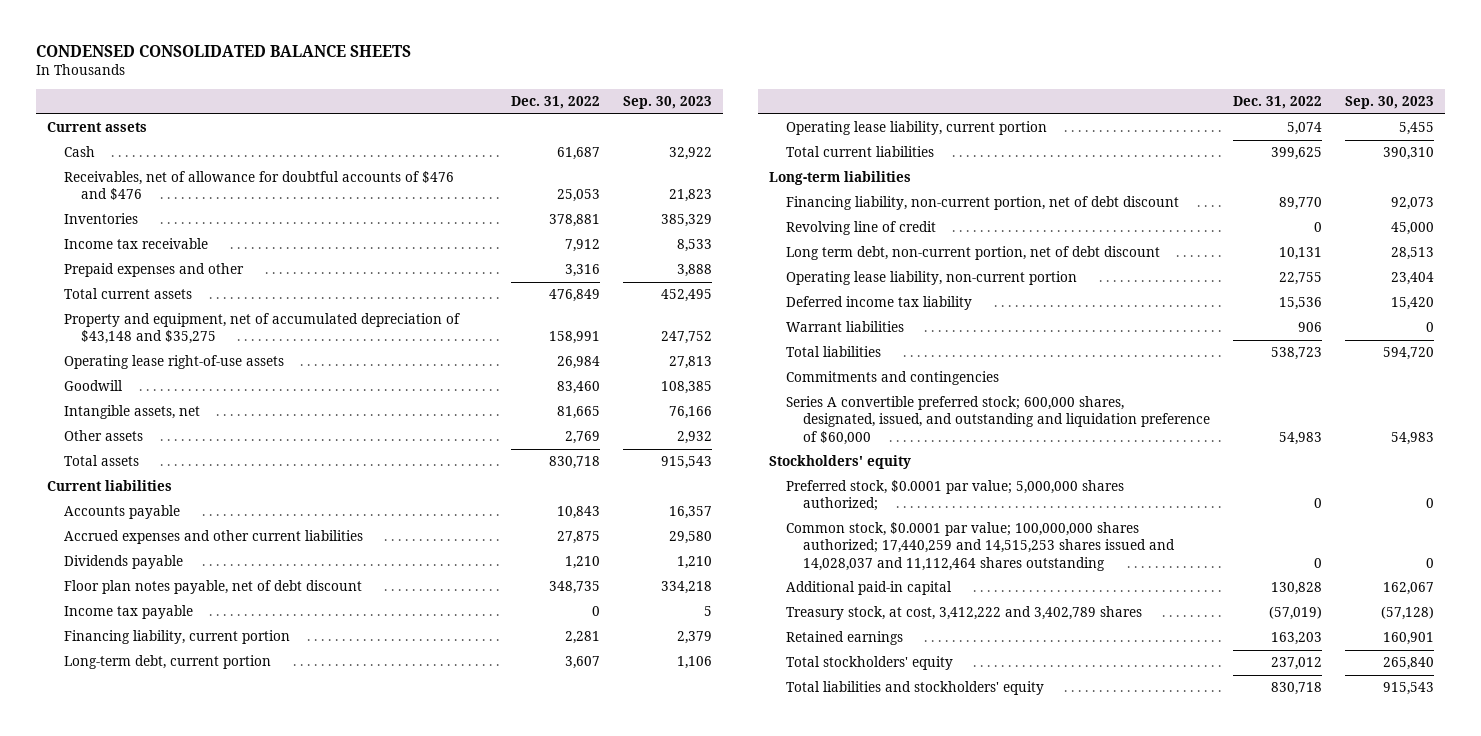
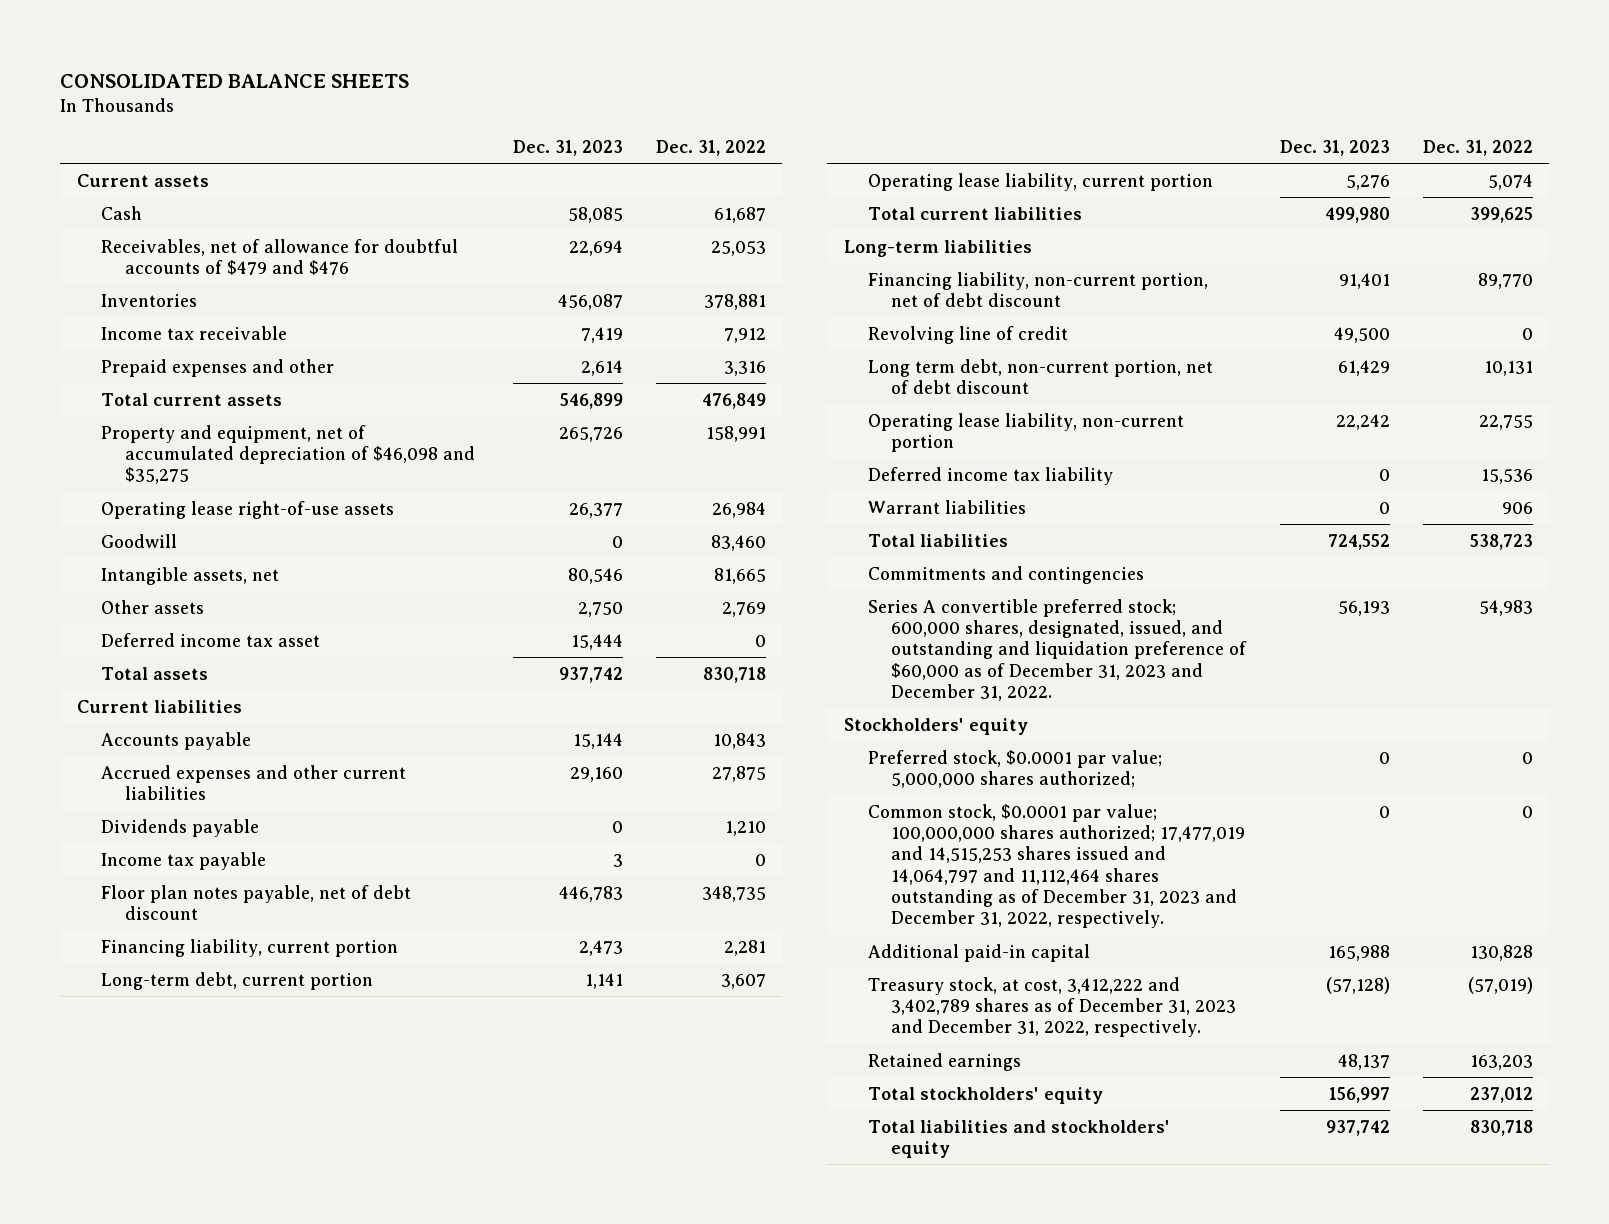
- CONDENSED CONSOLIDATED BALANCE SHEETS
+ CONSOLIDATED BALANCE SHEETS
- | Dec. 31, 2022 | Sep. 30, 2023
+ | Dec. 31, 2023 | Dec. 31, 2022
- Receivables, net of allowance for doubtful accounts of $476 and $476 | 25,053 | 21,823
+ Receivables, net of allowance for doubtful accounts of $479 and $476 | 22,694 | 25,053
- Property and equipment, net of accumulated depreciation of $43,148 and $35,275 | 158,991 | 247,752
+ Property and equipment, net of accumulated depreciation of $46,098 and $35,275 | 265,726 | 158,991
+ Deferred income tax asset | 15,444 | 0
moved down: Floor plan notes payable, net of debt discount | 446,783 | 348,735
- Series A convertible preferred stock; 600,000 shares, designated, issued, and outstanding and liquidation preference of $60,000 | 54,983 | 54,983
+ Series A convertible preferred stock; 600,000 shares, designated, issued, and outstanding and liquidation preference of $60,000 as of December 31, 2023 and December 31, 2022. | 56,193 | 54,983
- Common stock, $0.0001 par value; 100,000,000 shares authorized; 17,440,259 and 14,515,253 shares issued and 14,028,037 and 11,112,464 shares outstanding | 0 | 0
+ Common stock, $0.0001 par value; 100,000,000 shares authorized; 17,477,019 and 14,515,253 shares issued and 14,064,797 and 11,112,464 shares outstanding as of December 31, 2023 and December 31, 2022, respectively. | 0 | 0
- Treasury stock, at cost, 3,412,222 and 3,402,789 shares | (57,019) | (57,128)
+ Treasury stock, at cost, 3,412,222 and 3,402,789 shares as of December 31, 2023 and December 31, 2022, respectively. | (57,128) | (57,019)

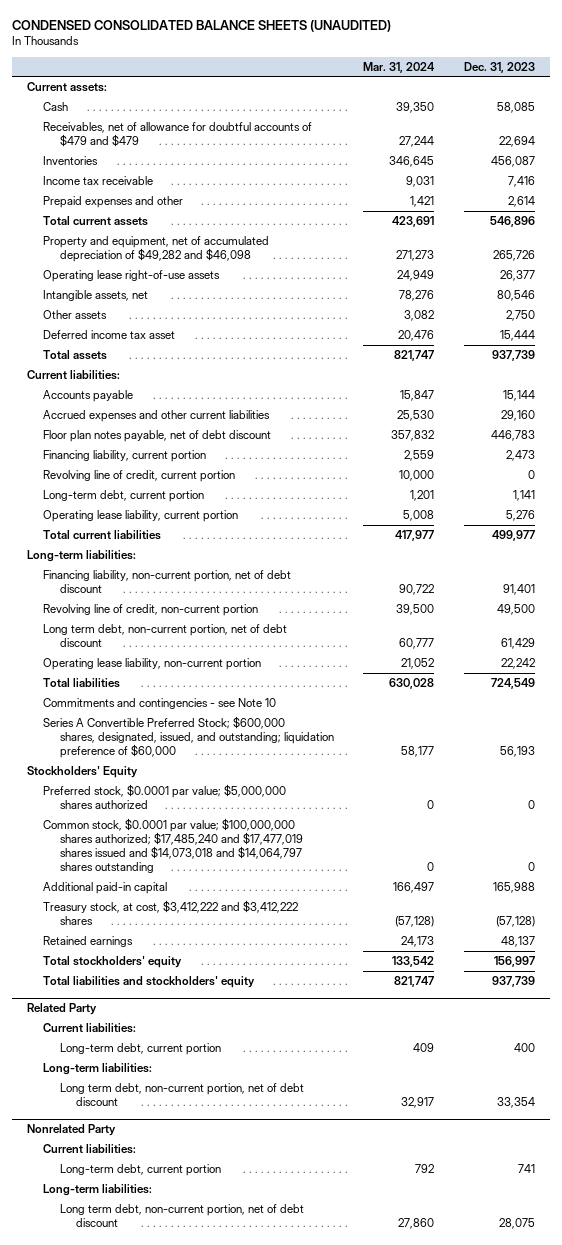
- CONSOLIDATED BALANCE SHEETS
+ CONDENSED CONSOLIDATED BALANCE SHEETS (UNAUDITED)
- | Dec. 31, 2023 | Dec. 31, 2022
+ | Mar. 31, 2024 | Dec. 31, 2023
- Current assets
+ Current assets:
- Receivables, net of allowance for doubtful accounts of $479 and $476 | 22,694 | 25,053
+ Receivables, net of allowance for doubtful accounts of $479 and $479 | 27,244 | 22,694
- Income tax receivable | 7,419 | 7,912
+ Income tax receivable | 9,031 | 7,416
- Total current assets | 546,899 | 476,849
- Property and equipment, net of accumulated depreciation of $46,098 and $35,275 | 265,726 | 158,991
+ Total current assets | 423,691 | 546,896
+ Property and equipment, net of accumulated depreciation of $49,282 and $46,098 | 271,273 | 265,726
- Goodwill | 0 | 83,460
- Total assets | 937,742 | 830,718
- Current liabilities
+ Total assets | 821,747 | 937,739
+ Current liabilities:
- Dividends payable | 0 | 1,210
- Income tax payable | 3 | 0
+ Revolving line of credit, current portion | 10,000 | 0
- Total current liabilities | 499,980 | 399,625
- Long-term liabilities
+ Total current liabilities | 417,977 | 499,977
+ Long-term liabilities:
- Revolving line of credit | 49,500 | 0
+ Revolving line of credit, non-current portion | 39,500 | 49,500
- Deferred income tax liability | 0 | 15,536
- Warrant liabilities | 0 | 906
- Total liabilities | 724,552 | 538,723
- Commitments and contingencies
- Series A convertible preferred stock; 600,000 shares, designated, issued, and outstanding and liquidation preference of $60,000 as of December 31, 2023 and December 31, 2022. | 56,193 | 54,983
- Stockholders' equity
- Preferred stock, $0.0001 par value; 5,000,000 shares authorized; | 0 | 0
- Common stock, $0.0001 par value; 100,000,000 shares authorized; 17,477,019 and 14,515,253 shares issued and 14,064,797 and 11,112,464 shares outstanding as of December 31, 2023 and December 31, 2022, respectively. | 0 | 0
+ Total liabilities | 630,028 | 724,549
+ Commitments and contingencies - see Note 10
+ Series A Convertible Preferred Stock; $600,000 shares, designated, issued, and outstanding; liquidation preference of $60,000 | 58,177 | 56,193
+ Stockholders' Equity
+ Preferred stock, $0.0001 par value; $5,000,000 shares authorized | 0 | 0
+ Common stock, $0.0001 par value; $100,000,000 shares authorized; $17,485,240 and $17,477,019 shares issued and $14,073,018 and $14,064,797 shares outstanding | 0 | 0
- Treasury stock, at cost, 3,412,222 and 3,402,789 shares as of December 31, 2023 and December 31, 2022, respectively. | (57,128) | (57,019)
+ Treasury stock, at cost, $3,412,222 and $3,412,222 shares | (57,128) | (57,128)
- Total liabilities and stockholders' equity | 937,742 | 830,718
+ Total liabilities and stockholders' equity | 821,747 | 937,739
+ Related Party
+ Current liabilities:
+ Long-term debt, current portion | 409 | 400
+ Long-term liabilities:
+ Long term debt, non-current portion, net of debt discount | 32,917 | 33,354
+ Nonrelated Party
+ Current liabilities:
+ Long-term debt, current portion | 792 | 741
+ Long-term liabilities:
+ Long term debt, non-current portion, net of debt discount | 27,860 | 28,075

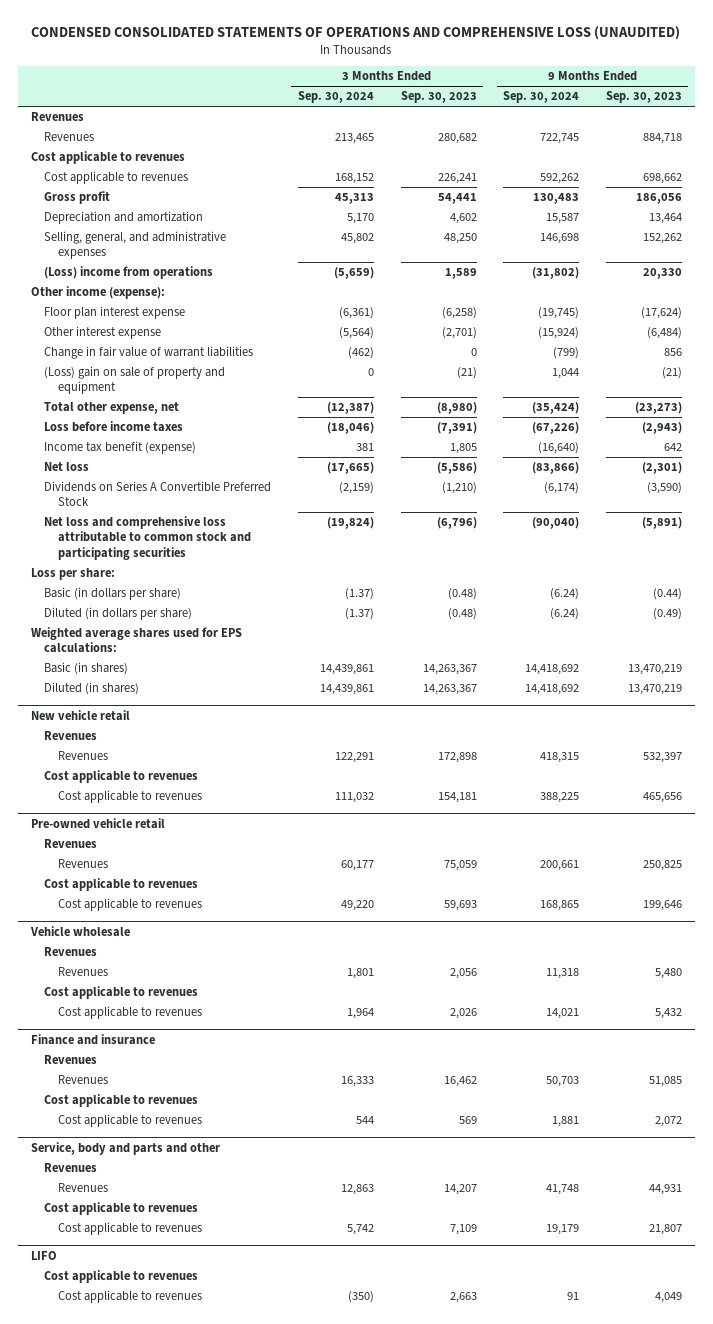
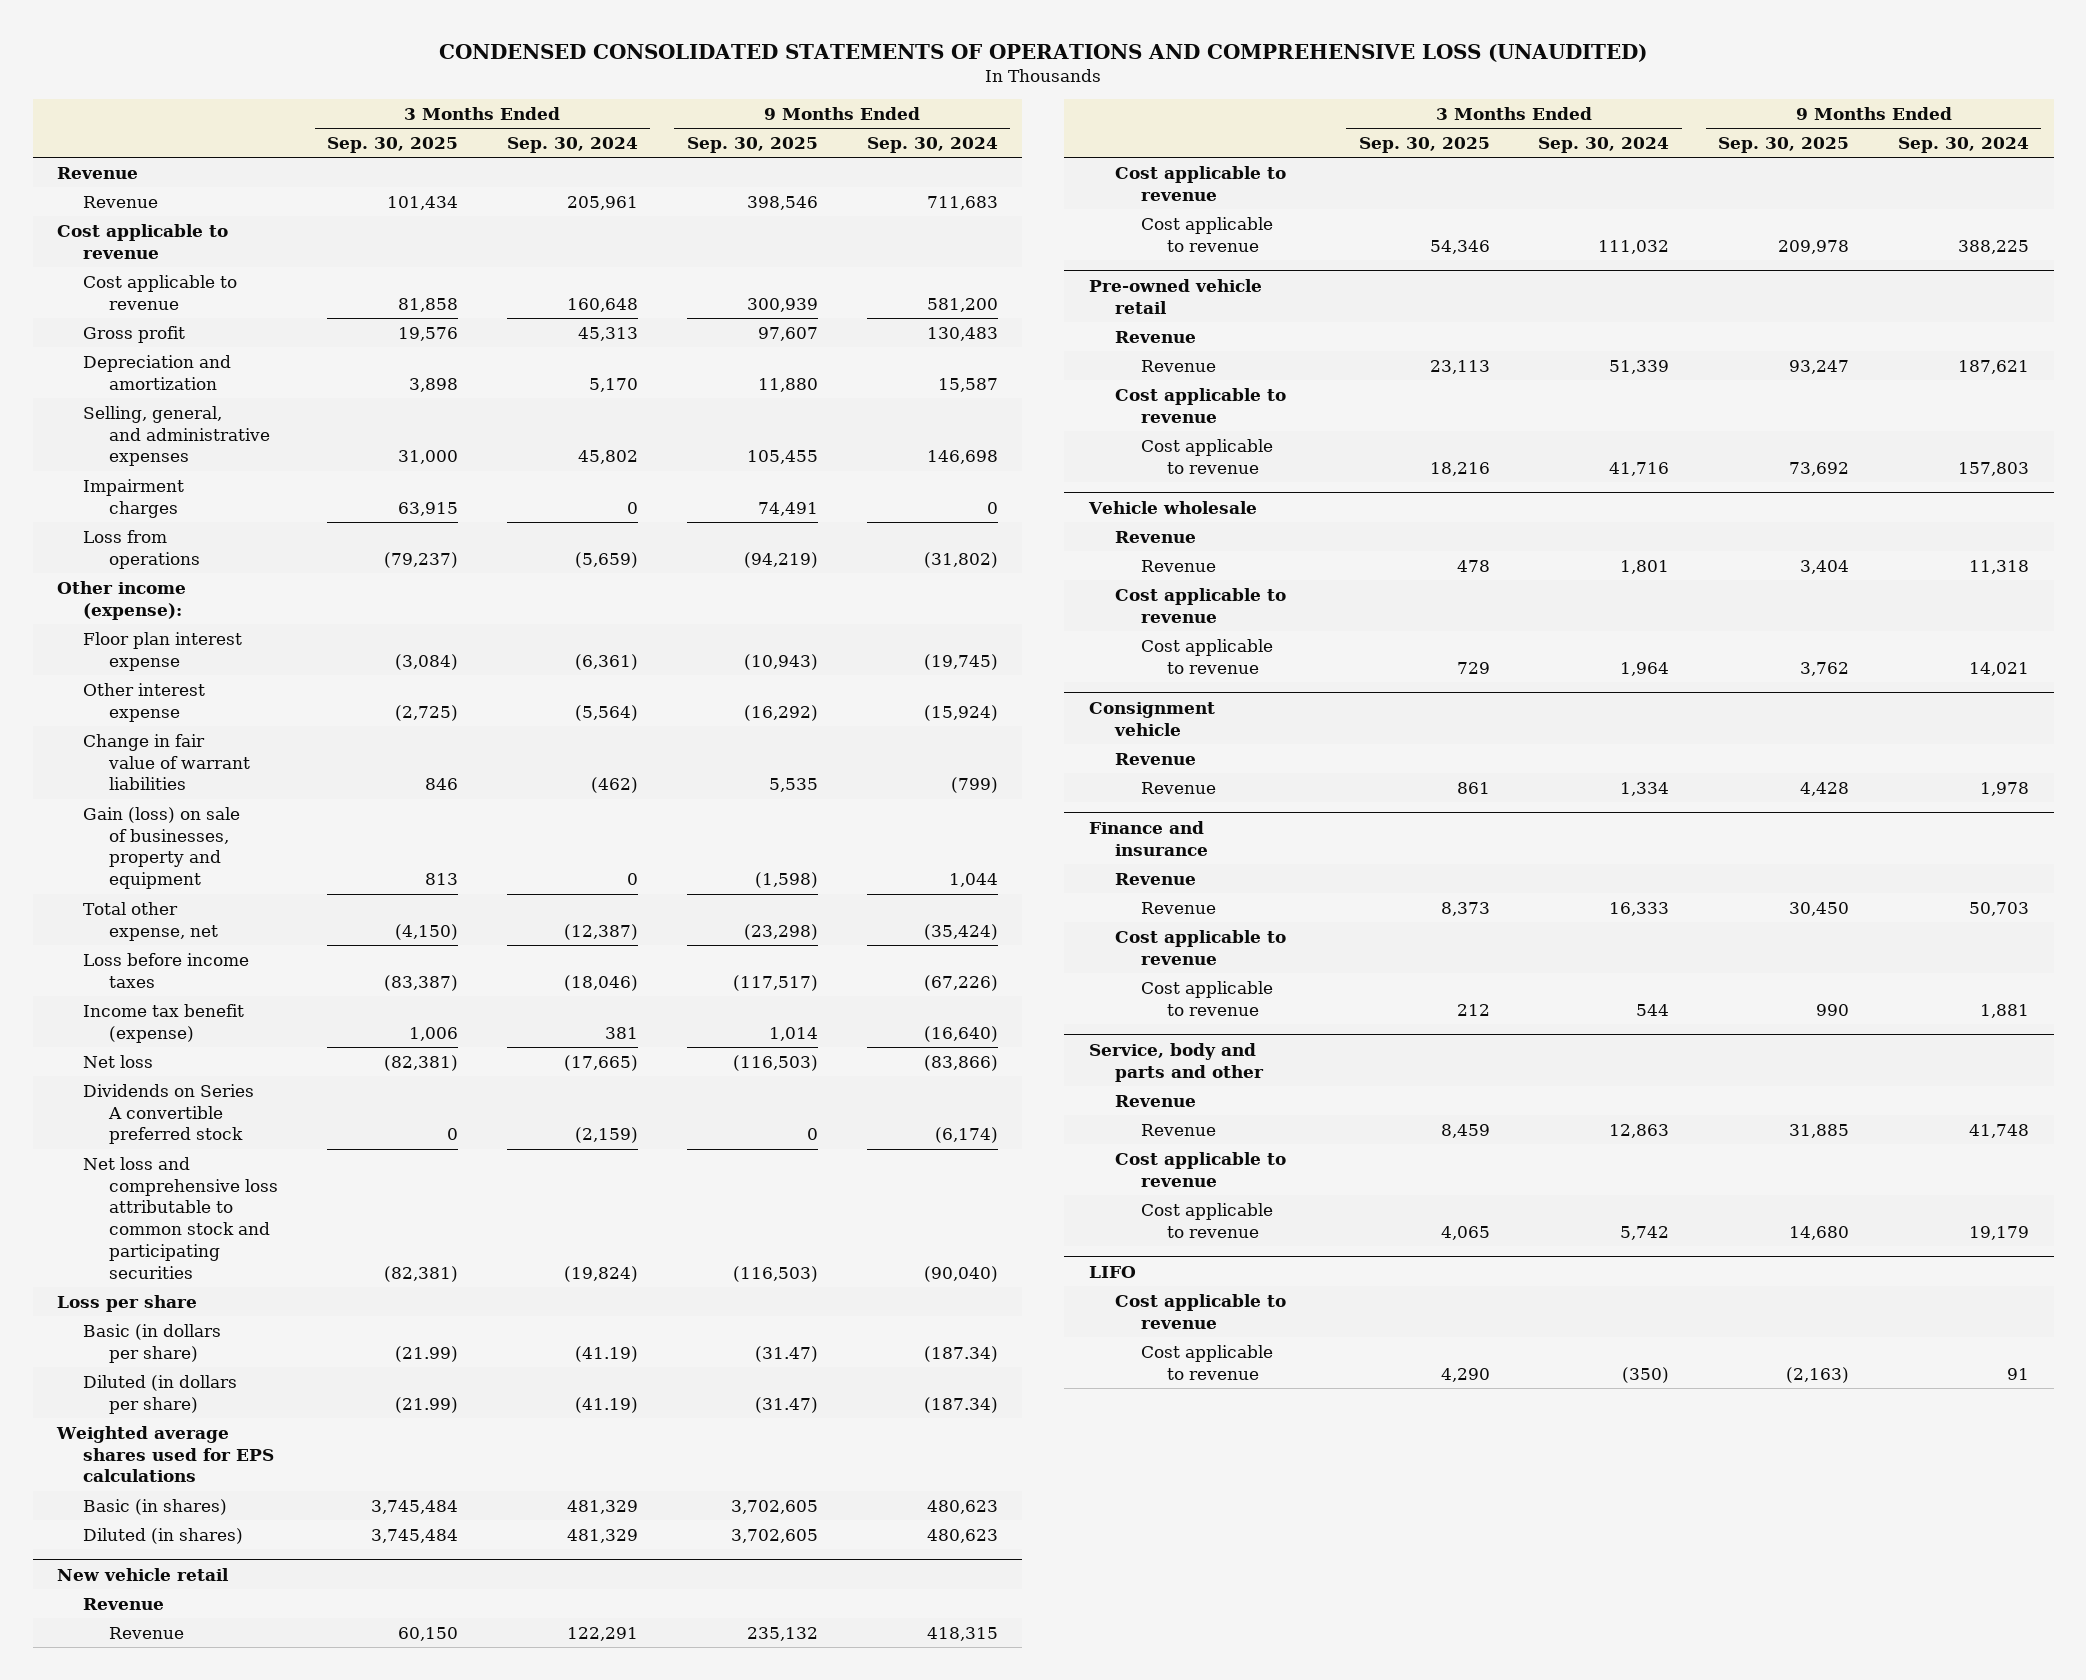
- | 3 Months Ended Sep. 30, 2024 | 3 Months Ended Sep. 30, 2023 | 9 Months Ended Sep. 30, 2024 | 9 Months Ended Sep. 30, 2023
+ | 3 Months Ended Sep. 30, 2025 | 3 Months Ended Sep. 30, 2024 | 9 Months Ended Sep. 30, 2025 | 9 Months Ended Sep. 30, 2024
- Revenues
- Revenues | 213,465 | 280,682 | 722,745 | 884,718
- Cost applicable to revenues
- Cost applicable to revenues | 168,152 | 226,241 | 592,262 | 698,662
+ Revenue
+ Revenue | 101,434 | 205,961 | 398,546 | 711,683
+ Cost applicable to revenue
+ Cost applicable to revenue | 81,858 | 160,648 | 300,939 | 581,200
- (Loss) income from operations | (5,659) | 1,589 | (31,802) | 20,330
+ Impairment charges | 63,915 | 0 | 74,491 | 0
+ Loss from operations | (79,237) | (5,659) | (94,219) | (31,802)
- (Loss) gain on sale of property and equipment | 0 | (21) | 1,044 | (21)
+ Gain (loss) on sale of businesses, property and equipment | 813 | 0 | (1,598) | 1,044
- Dividends on Series A Convertible Preferred Stock | (2,159) | (1,210) | (6,174) | (3,590)
+ Dividends on Series A convertible preferred stock | 0 | (2,159) | 0 | (6,174)
- Loss per share:
- Basic (in dollars per share) | (1.37) | (0.48) | (6.24) | (0.44)
- Diluted (in dollars per share) | (1.37) | (0.48) | (6.24) | (0.49)
- Weighted average shares used for EPS calculations:
- Basic (in shares) | 14,439,861 | 14,263,367 | 14,418,692 | 13,470,219
- Diluted (in shares) | 14,439,861 | 14,263,367 | 14,418,692 | 13,470,219
+ Loss per share
+ Basic (in dollars per share) | (21.99) | (41.19) | (31.47) | (187.34)
+ Diluted (in dollars per share) | (21.99) | (41.19) | (31.47) | (187.34)
+ Weighted average shares used for EPS calculations
+ Basic (in shares) | 3,745,484 | 481,329 | 3,702,605 | 480,623
+ Diluted (in shares) | 3,745,484 | 481,329 | 3,702,605 | 480,623
@ New vehicle retail
- Revenues
- Revenues | 122,291 | 172,898 | 418,315 | 532,397
- Cost applicable to revenues
- Cost applicable to revenues | 111,032 | 154,181 | 388,225 | 465,656
+ Revenue
+ Revenue | 60,150 | 122,291 | 235,132 | 418,315
+ Cost applicable to revenue
+ Cost applicable to revenue | 54,346 | 111,032 | 209,978 | 388,225
@ Pre-owned vehicle retail
- Revenues
- Revenues | 60,177 | 75,059 | 200,661 | 250,825
- Cost applicable to revenues
- Cost applicable to revenues | 49,220 | 59,693 | 168,865 | 199,646
+ Revenue
+ Revenue | 23,113 | 51,339 | 93,247 | 187,621
+ Cost applicable to revenue
+ Cost applicable to revenue | 18,216 | 41,716 | 73,692 | 157,803
@ Vehicle wholesale
- Revenues
- Revenues | 1,801 | 2,056 | 11,318 | 5,480
- Cost applicable to revenues
- Cost applicable to revenues | 1,964 | 2,026 | 14,021 | 5,432
+ Revenue
+ Revenue | 478 | 1,801 | 3,404 | 11,318
+ Cost applicable to revenue
+ Cost applicable to revenue | 729 | 1,964 | 3,762 | 14,021
+ Consignment vehicle
+ Revenue
+ Revenue | 861 | 1,334 | 4,428 | 1,978
@ Finance and insurance
- Revenues
- Revenues | 16,333 | 16,462 | 50,703 | 51,085
- Cost applicable to revenues
- Cost applicable to revenues | 544 | 569 | 1,881 | 2,072
+ Revenue
+ Revenue | 8,373 | 16,333 | 30,450 | 50,703
+ Cost applicable to revenue
+ Cost applicable to revenue | 212 | 544 | 990 | 1,881
@ Service, body and parts and other
- Revenues
- Revenues | 12,863 | 14,207 | 41,748 | 44,931
- Cost applicable to revenues
- Cost applicable to revenues | 5,742 | 7,109 | 19,179 | 21,807
+ Revenue
+ Revenue | 8,459 | 12,863 | 31,885 | 41,748
+ Cost applicable to revenue
+ Cost applicable to revenue | 4,065 | 5,742 | 14,680 | 19,179
@ LIFO
- Cost applicable to revenues
- Cost applicable to revenues | (350) | 2,663 | 91 | 4,049
+ Cost applicable to revenue
+ Cost applicable to revenue | 4,290 | (350) | (2,163) | 91

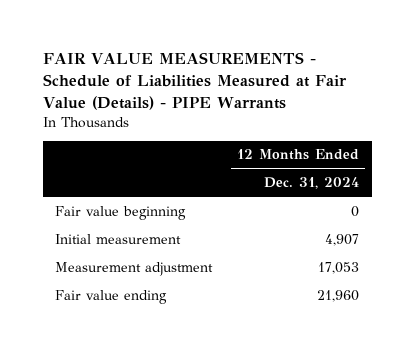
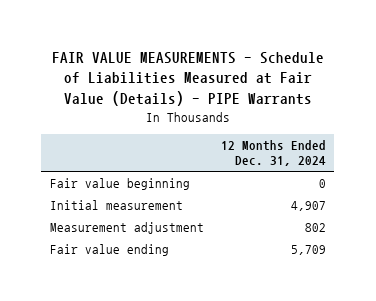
- Measurement adjustment | 17,053
- Fair value ending | 21,960
+ Measurement adjustment | 802
+ Fair value ending | 5,709

